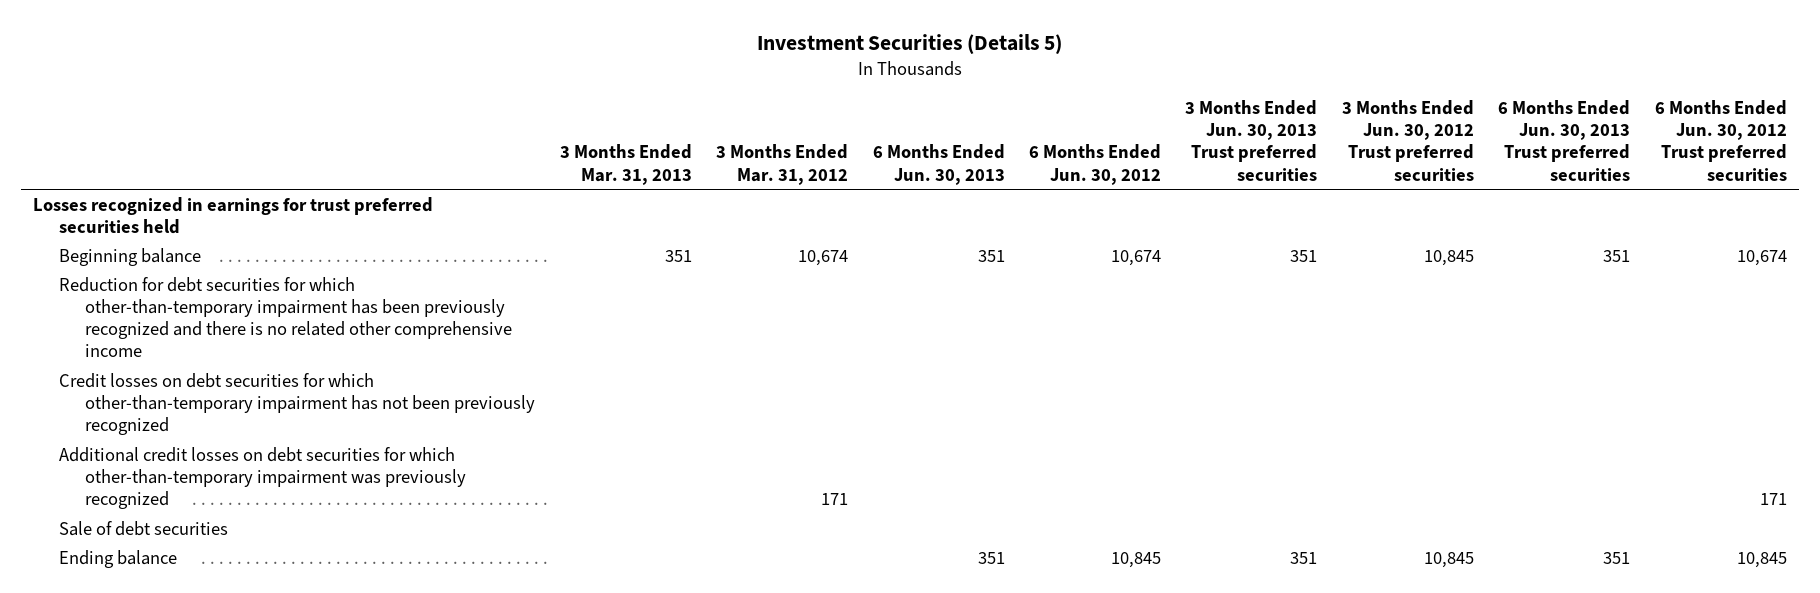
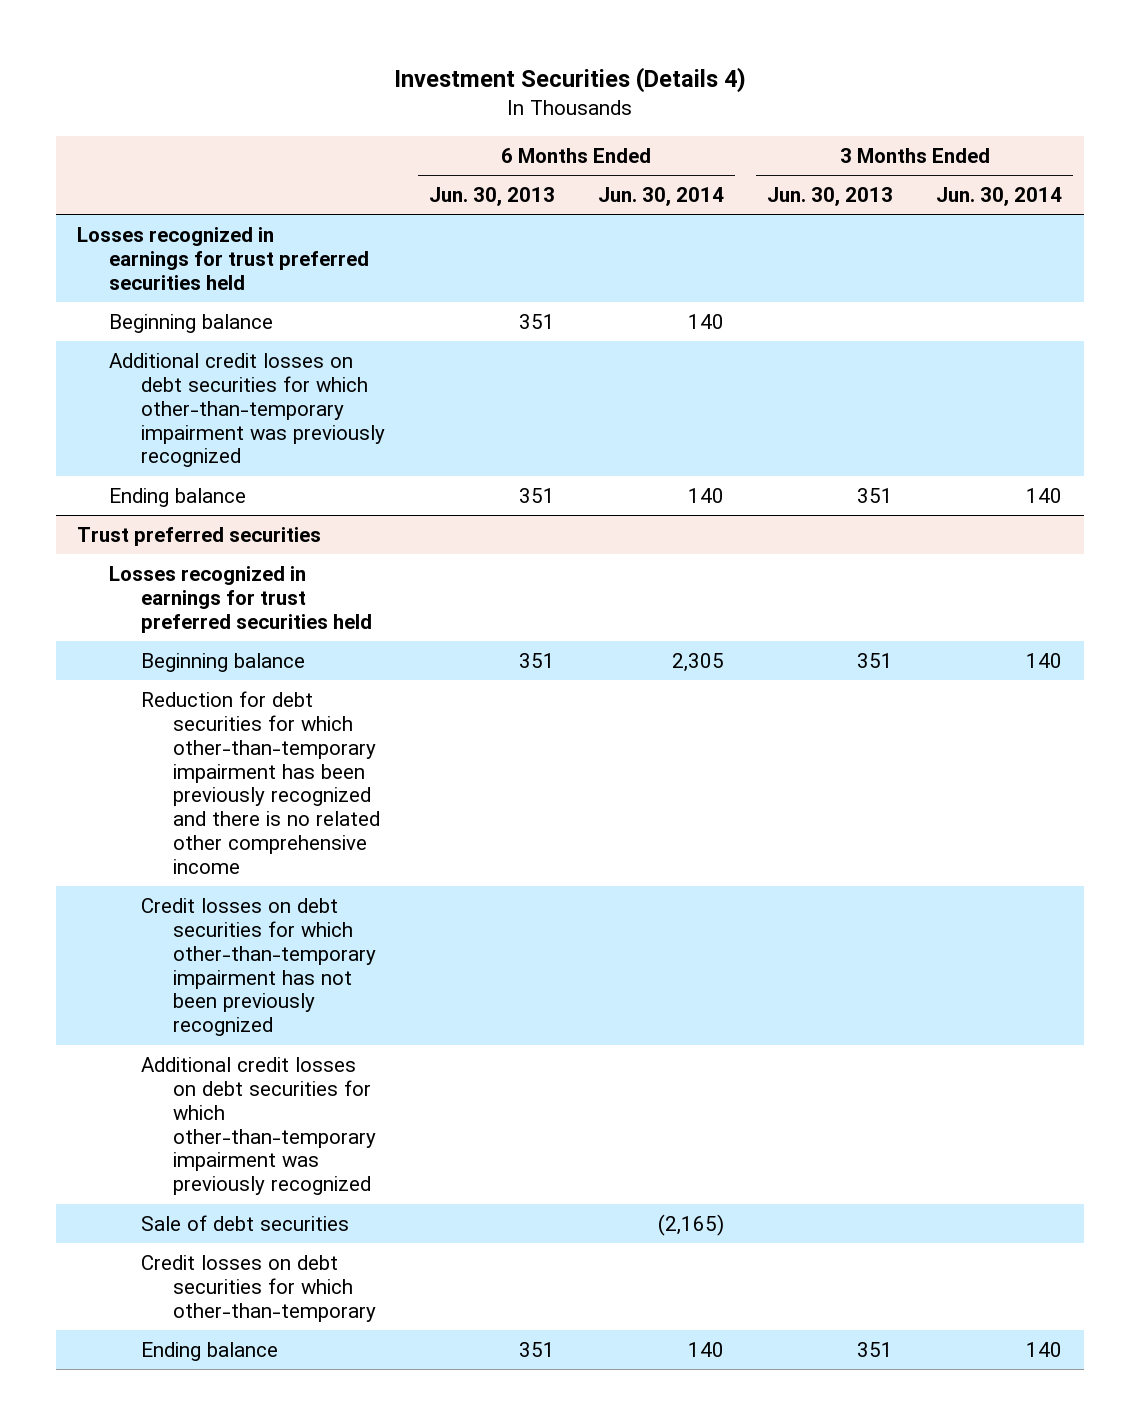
- Investment Securities (Details 5)
+ Investment Securities (Details 4)
- | 3 Months Ended Mar. 31, 2013 | 3 Months Ended Mar. 31, 2012 | 6 Months Ended Jun. 30, 2013 | 6 Months Ended Jun. 30, 2012 | 3 Months Ended Jun. 30, 2013 Trust preferred securities | 3 Months Ended Jun. 30, 2012 Trust preferred securities | 6 Months Ended Jun. 30, 2013 Trust preferred securities | 6 Months Ended Jun. 30, 2012 Trust preferred securities
+ | 6 Months Ended Jun. 30, 2013 | 6 Months Ended Jun. 30, 2014 | 3 Months Ended Jun. 30, 2013 | 3 Months Ended Jun. 30, 2014
+ Additional credit losses on debt securities for which other-than-temporary impairment was previously recognized
+ Ending balance | 351 | 140 | 351 | 140
+ Trust preferred securities
+ Losses recognized in earnings for trust preferred securities held
+ Beginning balance | 351 | 2,305 | 351 | 140
+ Credit losses on debt securities for which other-than-temporary

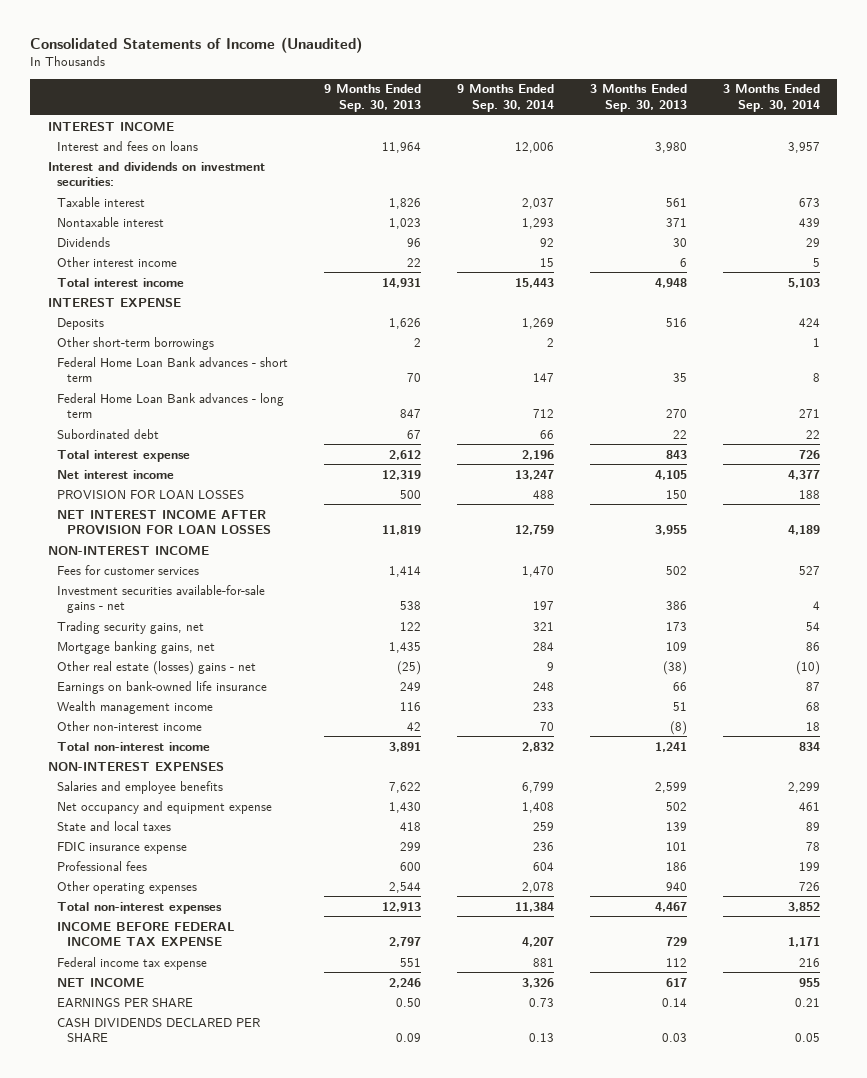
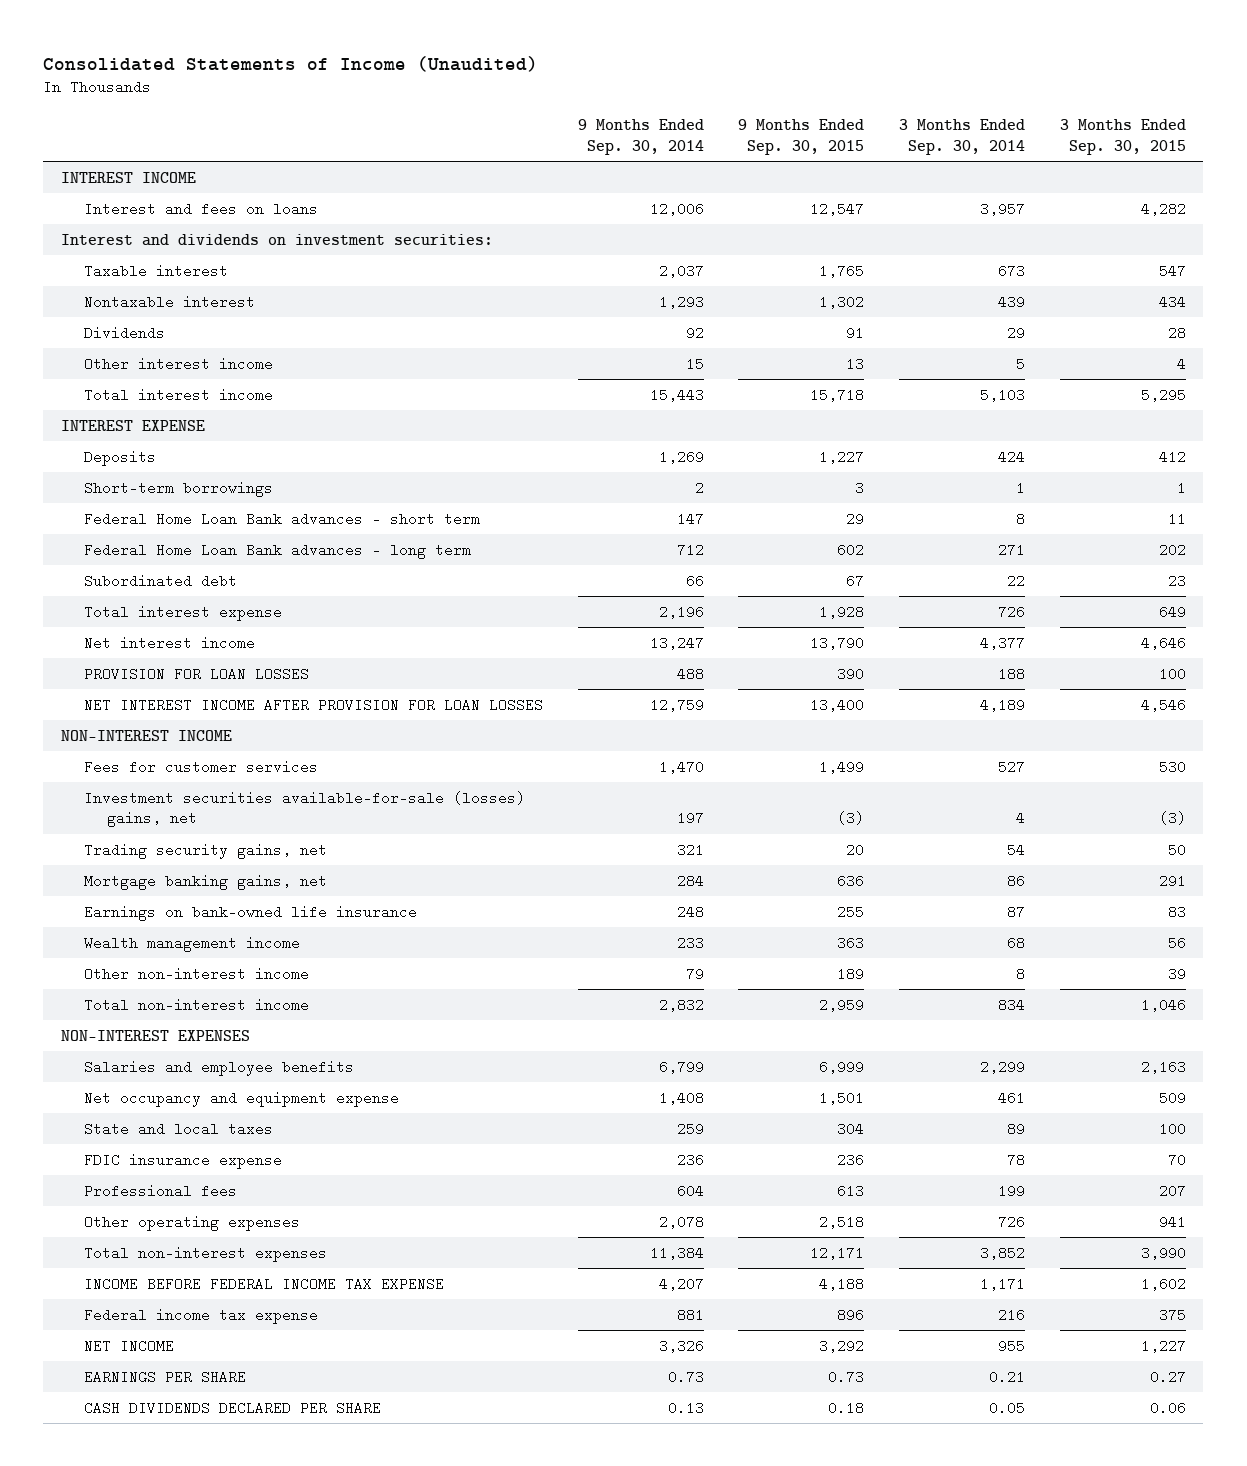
- | 9 Months Ended Sep. 30, 2013 | 9 Months Ended Sep. 30, 2014 | 3 Months Ended Sep. 30, 2013 | 3 Months Ended Sep. 30, 2014
+ | 9 Months Ended Sep. 30, 2014 | 9 Months Ended Sep. 30, 2015 | 3 Months Ended Sep. 30, 2014 | 3 Months Ended Sep. 30, 2015
- Other short-term borrowings | 2 | 2 | | 1
+ Short-term borrowings | 2 | 3 | 1 | 1
- Investment securities available-for-sale gains - net | 538 | 197 | 386 | 4
+ Investment securities available-for-sale (losses) gains, net | 197 | (3) | 4 | (3)
- Other real estate (losses) gains - net | (25) | 9 | (38) | (10)
- Other non-interest income | 42 | 70 | (8) | 18
+ Other non-interest income | 79 | 189 | 8 | 39

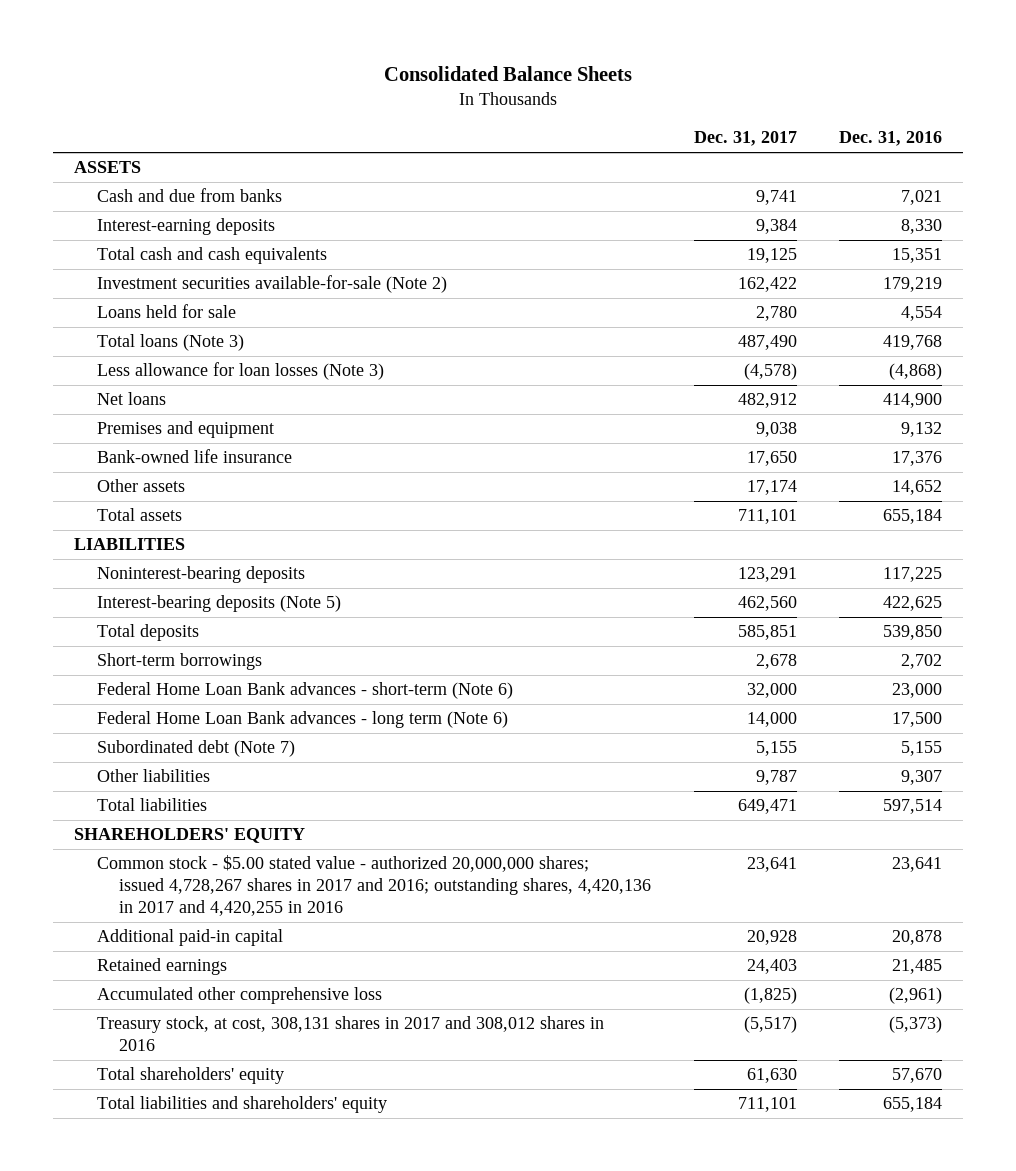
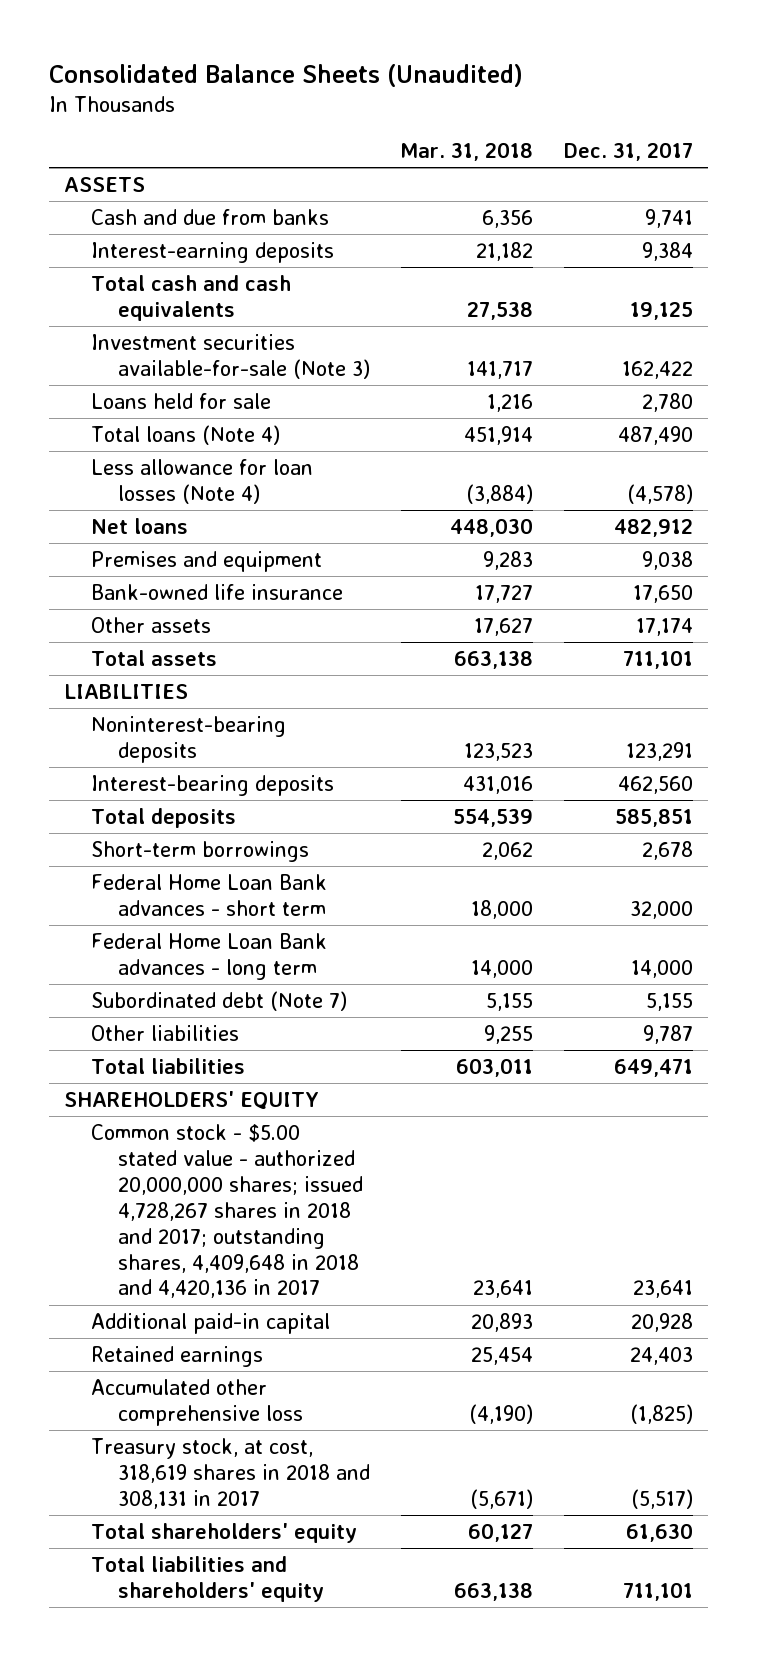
- Consolidated Balance Sheets
+ Consolidated Balance Sheets (Unaudited)
- | Dec. 31, 2017 | Dec. 31, 2016
+ | Mar. 31, 2018 | Dec. 31, 2017
- Investment securities available-for-sale (Note 2) | 162,422 | 179,219
+ Investment securities available-for-sale (Note 3) | 141,717 | 162,422
- Total loans (Note 3) | 487,490 | 419,768
- Less allowance for loan losses (Note 3) | (4,578) | (4,868)
+ Total loans (Note 4) | 451,914 | 487,490
+ Less allowance for loan losses (Note 4) | (3,884) | (4,578)
- Interest-bearing deposits (Note 5) | 462,560 | 422,625
+ Interest-bearing deposits | 431,016 | 462,560
- Federal Home Loan Bank advances - short-term (Note 6) | 32,000 | 23,000
- Federal Home Loan Bank advances - long term (Note 6) | 14,000 | 17,500
+ Federal Home Loan Bank advances - short term | 18,000 | 32,000
+ Federal Home Loan Bank advances - long term | 14,000 | 14,000
- Common stock - $5.00 stated value - authorized 20,000,000 shares; issued 4,728,267 shares in 2017 and 2016; outstanding shares, 4,420,136 in 2017 and 4,420,255 in 2016 | 23,641 | 23,641
+ Common stock - $5.00 stated value - authorized 20,000,000 shares; issued 4,728,267 shares in 2018 and 2017; outstanding shares, 4,409,648 in 2018 and 4,420,136 in 2017 | 23,641 | 23,641
- Treasury stock, at cost, 308,131 shares in 2017 and 308,012 shares in 2016 | (5,517) | (5,373)
+ Treasury stock, at cost, 318,619 shares in 2018 and 308,131 in 2017 | (5,671) | (5,517)

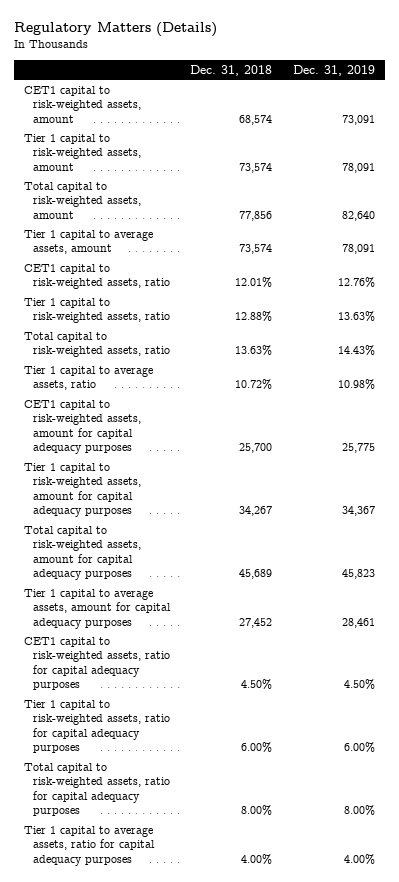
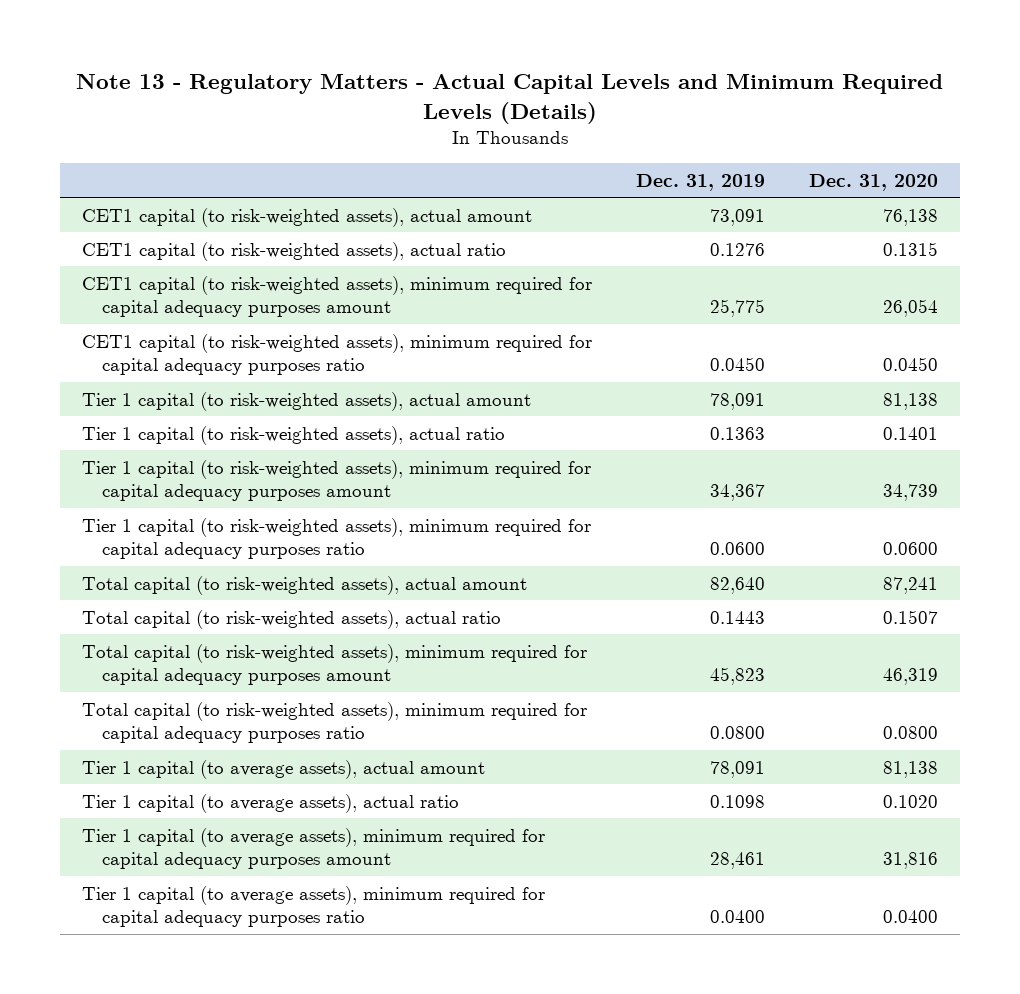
- Regulatory Matters (Details)
+ Note 13 - Regulatory Matters - Actual Capital Levels and Minimum Required Levels (Details)
- | Dec. 31, 2018 | Dec. 31, 2019
+ | Dec. 31, 2019 | Dec. 31, 2020
- CET1 capital to risk-weighted assets, amount | 68,574 | 73,091
- Tier 1 capital to risk-weighted assets, amount | 73,574 | 78,091
- Total capital to risk-weighted assets, amount | 77,856 | 82,640
- Tier 1 capital to average assets, amount | 73,574 | 78,091
- CET1 capital to risk-weighted assets, ratio | 12.01% | 12.76%
- Tier 1 capital to risk-weighted assets, ratio | 12.88% | 13.63%
- Total capital to risk-weighted assets, ratio | 13.63% | 14.43%
- Tier 1 capital to average assets, ratio | 10.72% | 10.98%
- CET1 capital to risk-weighted assets, amount for capital adequacy purposes | 25,700 | 25,775
- Tier 1 capital to risk-weighted assets, amount for capital adequacy purposes | 34,267 | 34,367
- Total capital to risk-weighted assets, amount for capital adequacy purposes | 45,689 | 45,823
- Tier 1 capital to average assets, amount for capital adequacy purposes | 27,452 | 28,461
- CET1 capital to risk-weighted assets, ratio for capital adequacy purposes | 4.50% | 4.50%
- Tier 1 capital to risk-weighted assets, ratio for capital adequacy purposes | 6.00% | 6.00%
- Total capital to risk-weighted assets, ratio for capital adequacy purposes | 8.00% | 8.00%
- Tier 1 capital to average assets, ratio for capital adequacy purposes | 4.00% | 4.00%
+ CET1 capital (to risk-weighted assets), actual amount | 73,091 | 76,138
+ CET1 capital (to risk-weighted assets), actual ratio | 0.1276 | 0.1315
+ CET1 capital (to risk-weighted assets), minimum required for capital adequacy purposes amount | 25,775 | 26,054
+ CET1 capital (to risk-weighted assets), minimum required for capital adequacy purposes ratio | 0.0450 | 0.0450
+ Tier 1 capital (to risk-weighted assets), actual amount | 78,091 | 81,138
+ Tier 1 capital (to risk-weighted assets), actual ratio | 0.1363 | 0.1401
+ Tier 1 capital (to risk-weighted assets), minimum required for capital adequacy purposes amount | 34,367 | 34,739
+ Tier 1 capital (to risk-weighted assets), minimum required for capital adequacy purposes ratio | 0.0600 | 0.0600
+ Total capital (to risk-weighted assets), actual amount | 82,640 | 87,241
+ Total capital (to risk-weighted assets), actual ratio | 0.1443 | 0.1507
+ Total capital (to risk-weighted assets), minimum required for capital adequacy purposes amount | 45,823 | 46,319
+ Total capital (to risk-weighted assets), minimum required for capital adequacy purposes ratio | 0.0800 | 0.0800
+ Tier 1 capital (to average assets), actual amount | 78,091 | 81,138
+ Tier 1 capital (to average assets), actual ratio | 0.1098 | 0.1020
+ Tier 1 capital (to average assets), minimum required for capital adequacy purposes amount | 28,461 | 31,816
+ Tier 1 capital (to average assets), minimum required for capital adequacy purposes ratio | 0.0400 | 0.0400

